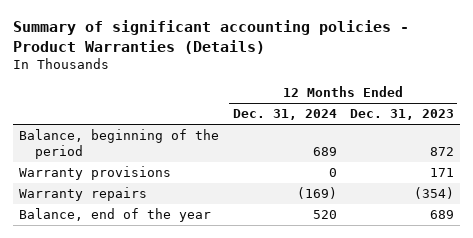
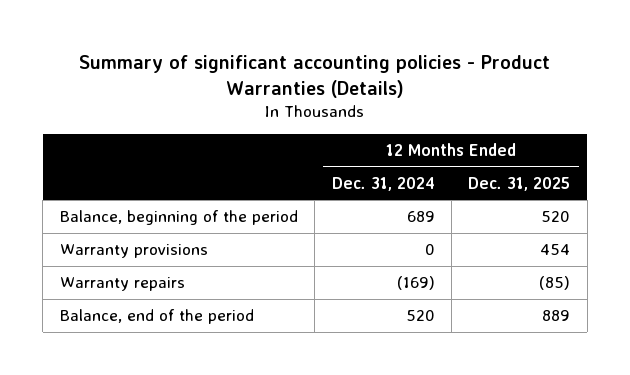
- | 12 Months Ended Dec. 31, 2024 | 12 Months Ended Dec. 31, 2023
+ | 12 Months Ended Dec. 31, 2024 | 12 Months Ended Dec. 31, 2025
- Balance, end of the year | 520 | 689
+ Balance, end of the period | 520 | 889

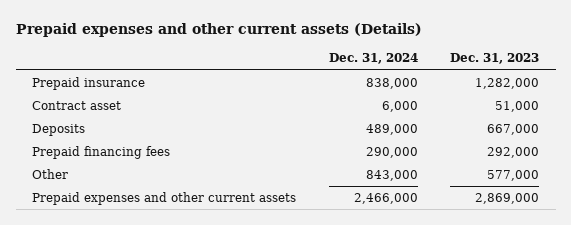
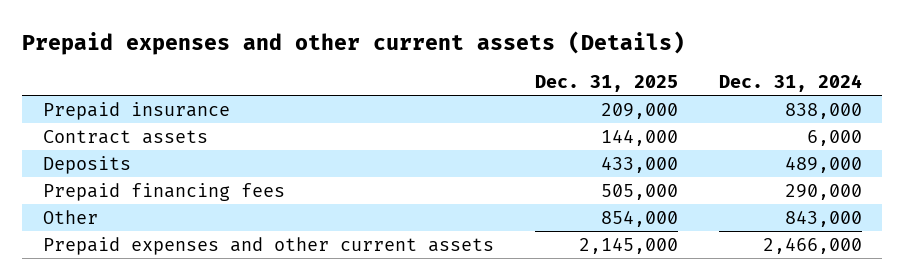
- | Dec. 31, 2024 | Dec. 31, 2023
+ | Dec. 31, 2025 | Dec. 31, 2024
- Contract asset | 6,000 | 51,000
+ Contract assets | 144,000 | 6,000

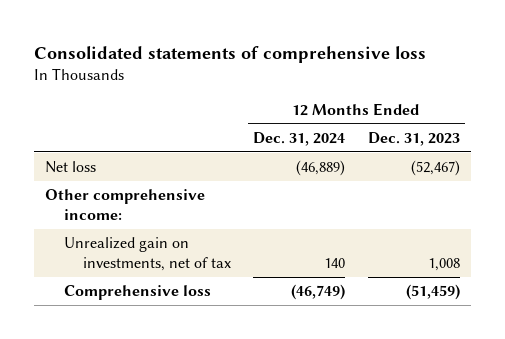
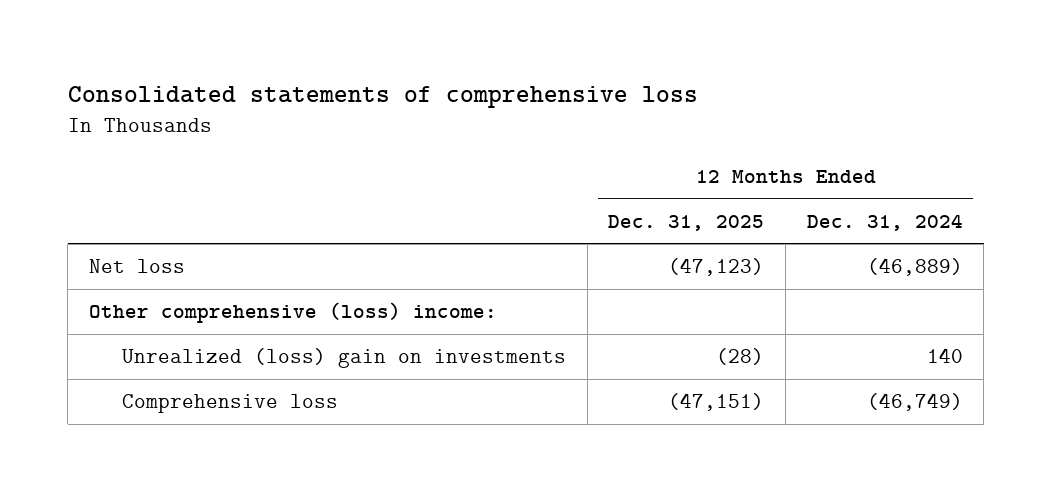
- | 12 Months Ended Dec. 31, 2024 | 12 Months Ended Dec. 31, 2023
+ | 12 Months Ended Dec. 31, 2025 | 12 Months Ended Dec. 31, 2024
- Other comprehensive income:
- Unrealized gain on investments, net of tax | 140 | 1,008
+ Other comprehensive (loss) income:
+ Unrealized (loss) gain on investments | (28) | 140

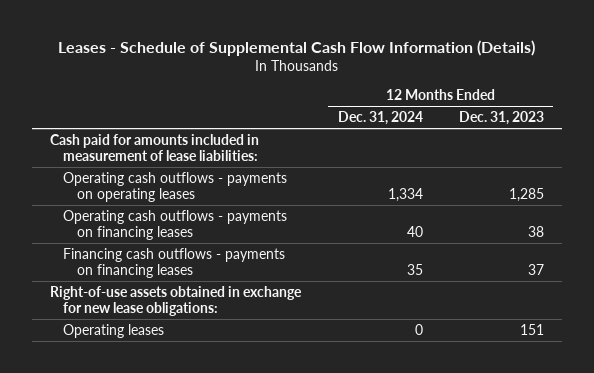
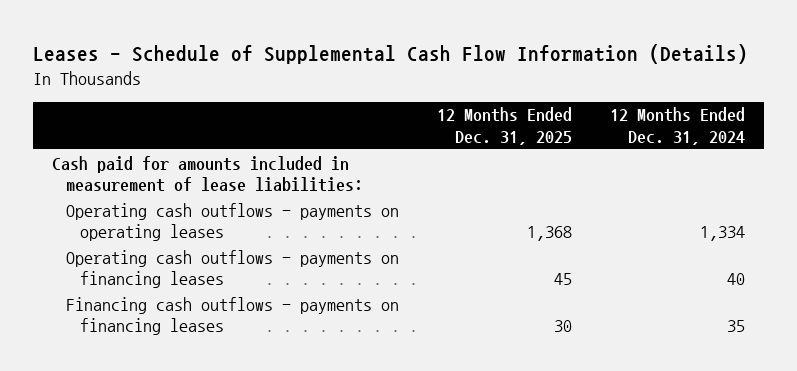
- | 12 Months Ended Dec. 31, 2024 | 12 Months Ended Dec. 31, 2023
+ | 12 Months Ended Dec. 31, 2025 | 12 Months Ended Dec. 31, 2024
- Right-of-use assets obtained in exchange for new lease obligations:
- Operating leases | 0 | 151

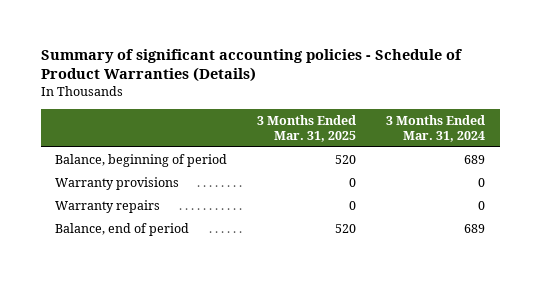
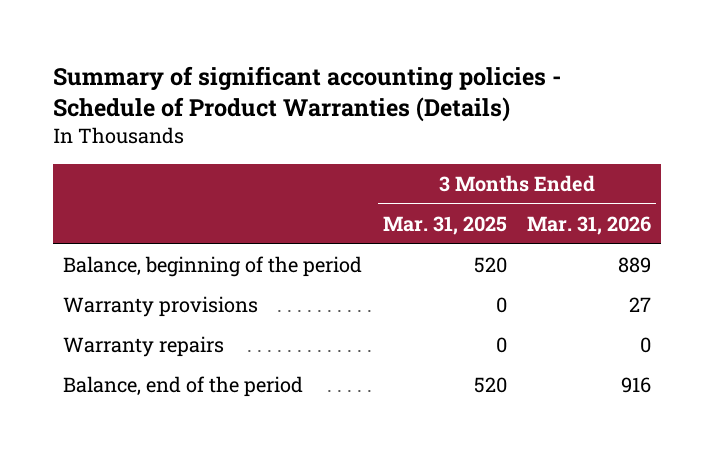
- | 3 Months Ended Mar. 31, 2025 | 3 Months Ended Mar. 31, 2024
+ | 3 Months Ended Mar. 31, 2025 | 3 Months Ended Mar. 31, 2026
- Balance, beginning of period | 520 | 689
+ Balance, beginning of the period | 520 | 889
- Balance, end of period | 520 | 689
+ Balance, end of the period | 520 | 916

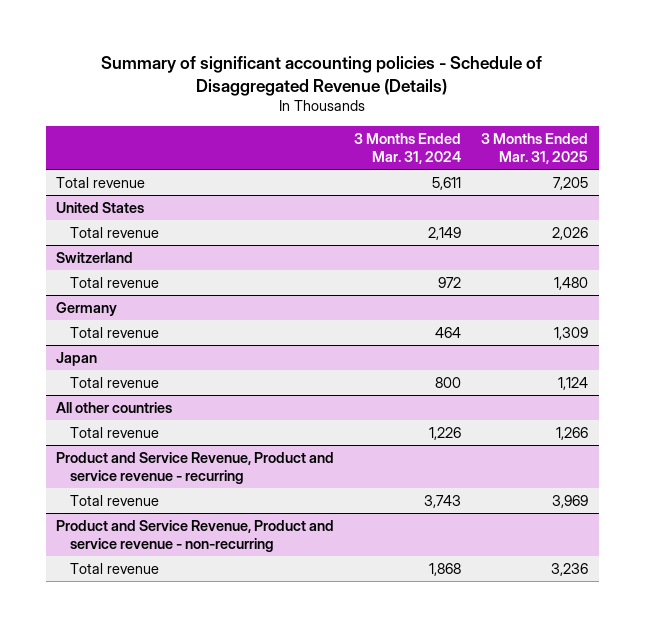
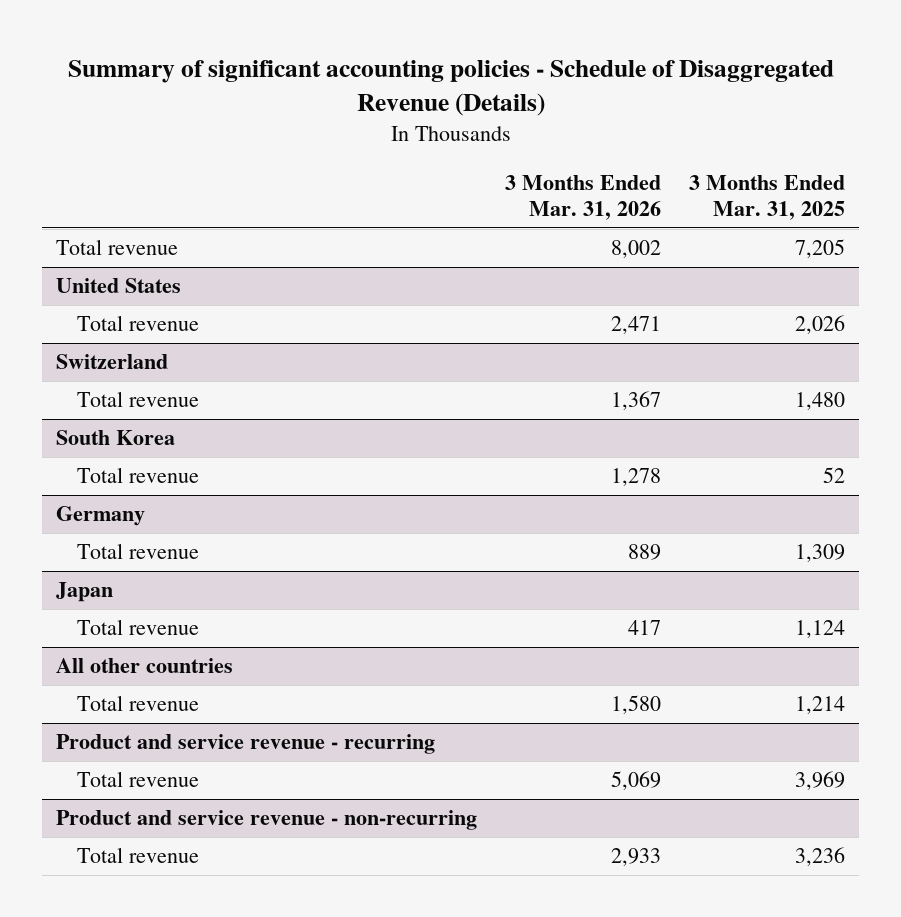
- | 3 Months Ended Mar. 31, 2024 | 3 Months Ended Mar. 31, 2025
+ | 3 Months Ended Mar. 31, 2026 | 3 Months Ended Mar. 31, 2025
+ South Korea
+ Total revenue | 1,278 | 52
@ All other countries
- Total revenue | 1,226 | 1,266
- Product and Service Revenue, Product and service revenue - recurring
@ All other countries
+ Total revenue | 1,580 | 1,214
+ Product and service revenue - recurring
- Product and Service Revenue, Product and service revenue - non-recurring
+ Product and service revenue - non-recurring

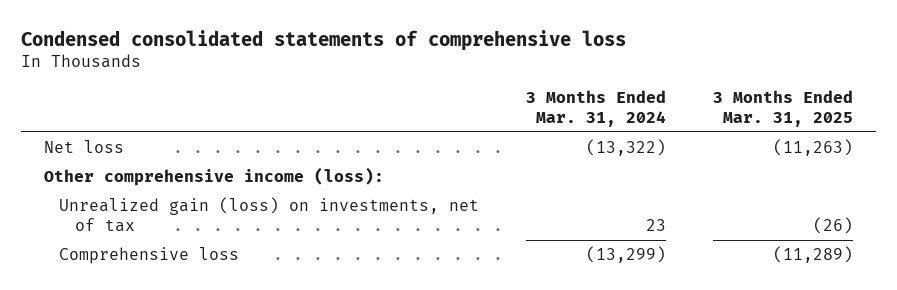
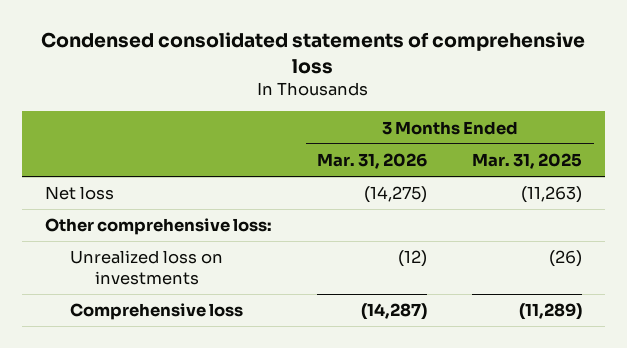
- | 3 Months Ended Mar. 31, 2024 | 3 Months Ended Mar. 31, 2025
+ | 3 Months Ended Mar. 31, 2026 | 3 Months Ended Mar. 31, 2025
- Other comprehensive income (loss):
- Unrealized gain (loss) on investments, net of tax | 23 | (26)
+ Other comprehensive loss:
+ Unrealized loss on investments | (12) | (26)

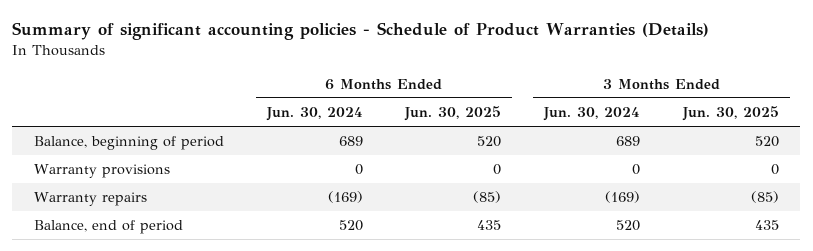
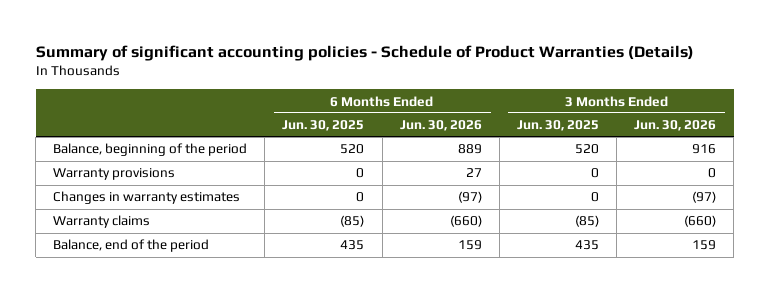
- | 6 Months Ended Jun. 30, 2024 | 6 Months Ended Jun. 30, 2025 | 3 Months Ended Jun. 30, 2024 | 3 Months Ended Jun. 30, 2025
+ | 6 Months Ended Jun. 30, 2025 | 6 Months Ended Jun. 30, 2026 | 3 Months Ended Jun. 30, 2025 | 3 Months Ended Jun. 30, 2026
- Balance, beginning of period | 689 | 520 | 689 | 520
+ Balance, beginning of the period | 520 | 889 | 520 | 916
- Warranty repairs | (169) | (85) | (169) | (85)
- Balance, end of period | 520 | 435 | 520 | 435
+ Changes in warranty estimates | 0 | (97) | 0 | (97)
+ Warranty claims | (85) | (660) | (85) | (660)
+ Balance, end of the period | 435 | 159 | 435 | 159

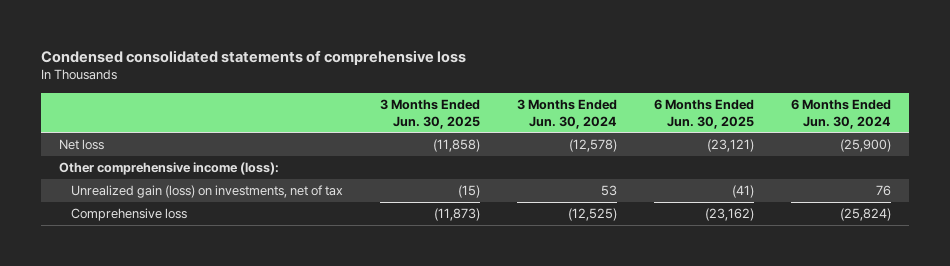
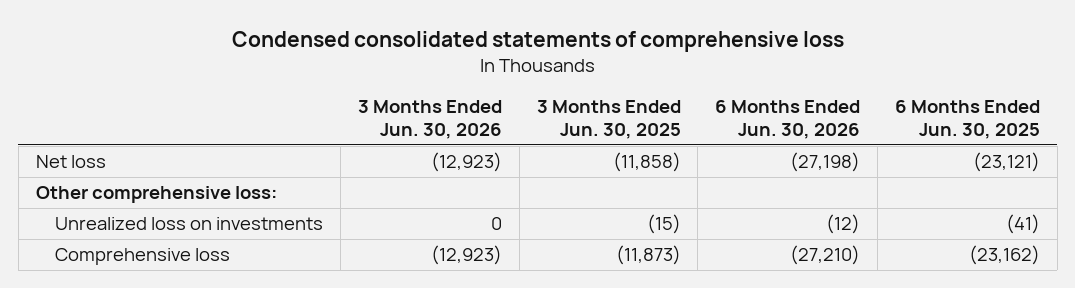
- | 3 Months Ended Jun. 30, 2025 | 3 Months Ended Jun. 30, 2024 | 6 Months Ended Jun. 30, 2025 | 6 Months Ended Jun. 30, 2024
+ | 3 Months Ended Jun. 30, 2026 | 3 Months Ended Jun. 30, 2025 | 6 Months Ended Jun. 30, 2026 | 6 Months Ended Jun. 30, 2025
- Other comprehensive income (loss):
- Unrealized gain (loss) on investments, net of tax | (15) | 53 | (41) | 76
+ Other comprehensive loss:
+ Unrealized loss on investments | 0 | (15) | (12) | (41)

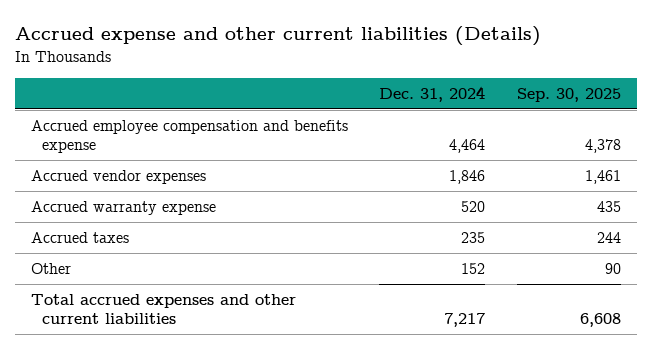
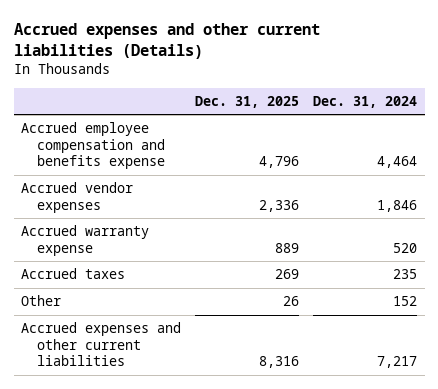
- Accrued expense and other current liabilities (Details)
+ Accrued expenses and other current liabilities (Details)
- | Dec. 31, 2024 | Sep. 30, 2025
+ | Dec. 31, 2025 | Dec. 31, 2024
- Total accrued expenses and other current liabilities | 7,217 | 6,608
+ Accrued expenses and other current liabilities | 8,316 | 7,217

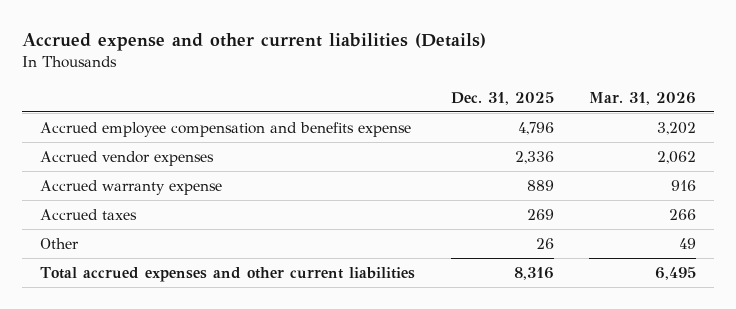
- Accrued expenses and other current liabilities (Details)
+ Accrued expense and other current liabilities (Details)
- | Dec. 31, 2025 | Dec. 31, 2024
+ | Dec. 31, 2025 | Mar. 31, 2026
- Accrued expenses and other current liabilities | 8,316 | 7,217
+ Total accrued expenses and other current liabilities | 8,316 | 6,495

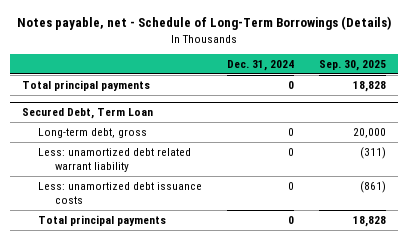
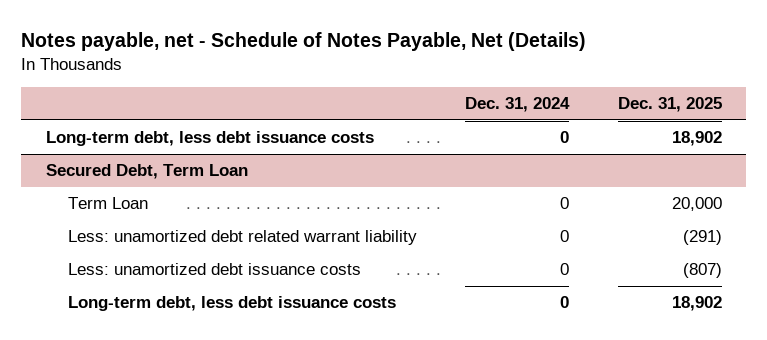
- Notes payable, net - Schedule of Long-Term Borrowings (Details)
+ Notes payable, net - Schedule of Notes Payable, Net (Details)
- | Dec. 31, 2024 | Sep. 30, 2025
+ | Dec. 31, 2024 | Dec. 31, 2025
- Total principal payments | 0 | 18,828
+ Long-term debt, less debt issuance costs | 0 | 18,902
@ Secured Debt, Term Loan
- Long-term debt, gross | 0 | 20,000
+ Term Loan | 0 | 20,000
- Total principal payments | 0 | 18,828
+ Long-term debt, less debt issuance costs | 0 | 18,902

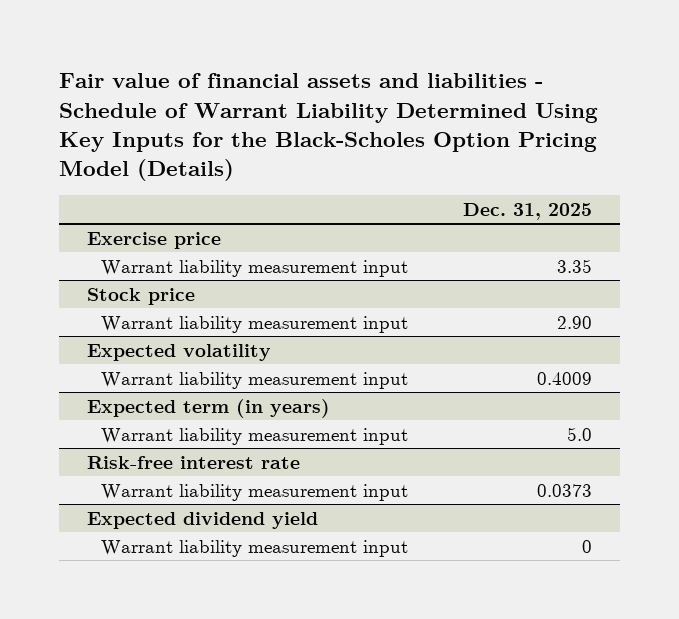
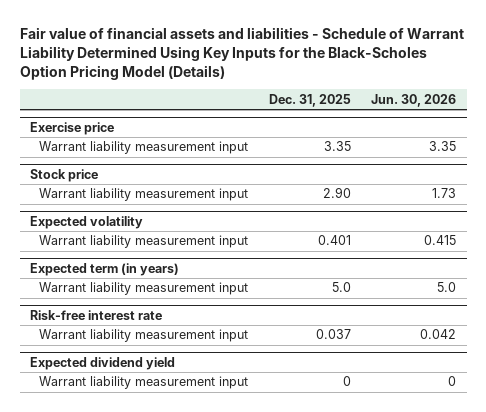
- | Dec. 31, 2025
+ | Dec. 31, 2025 | Jun. 30, 2026
@ Expected volatility
- Warrant liability measurement input | 0.4009
+ Warrant liability measurement input | 0.401 | 0.415
@ Risk-free interest rate
- Warrant liability measurement input | 0.0373
+ Warrant liability measurement input | 0.037 | 0.042

